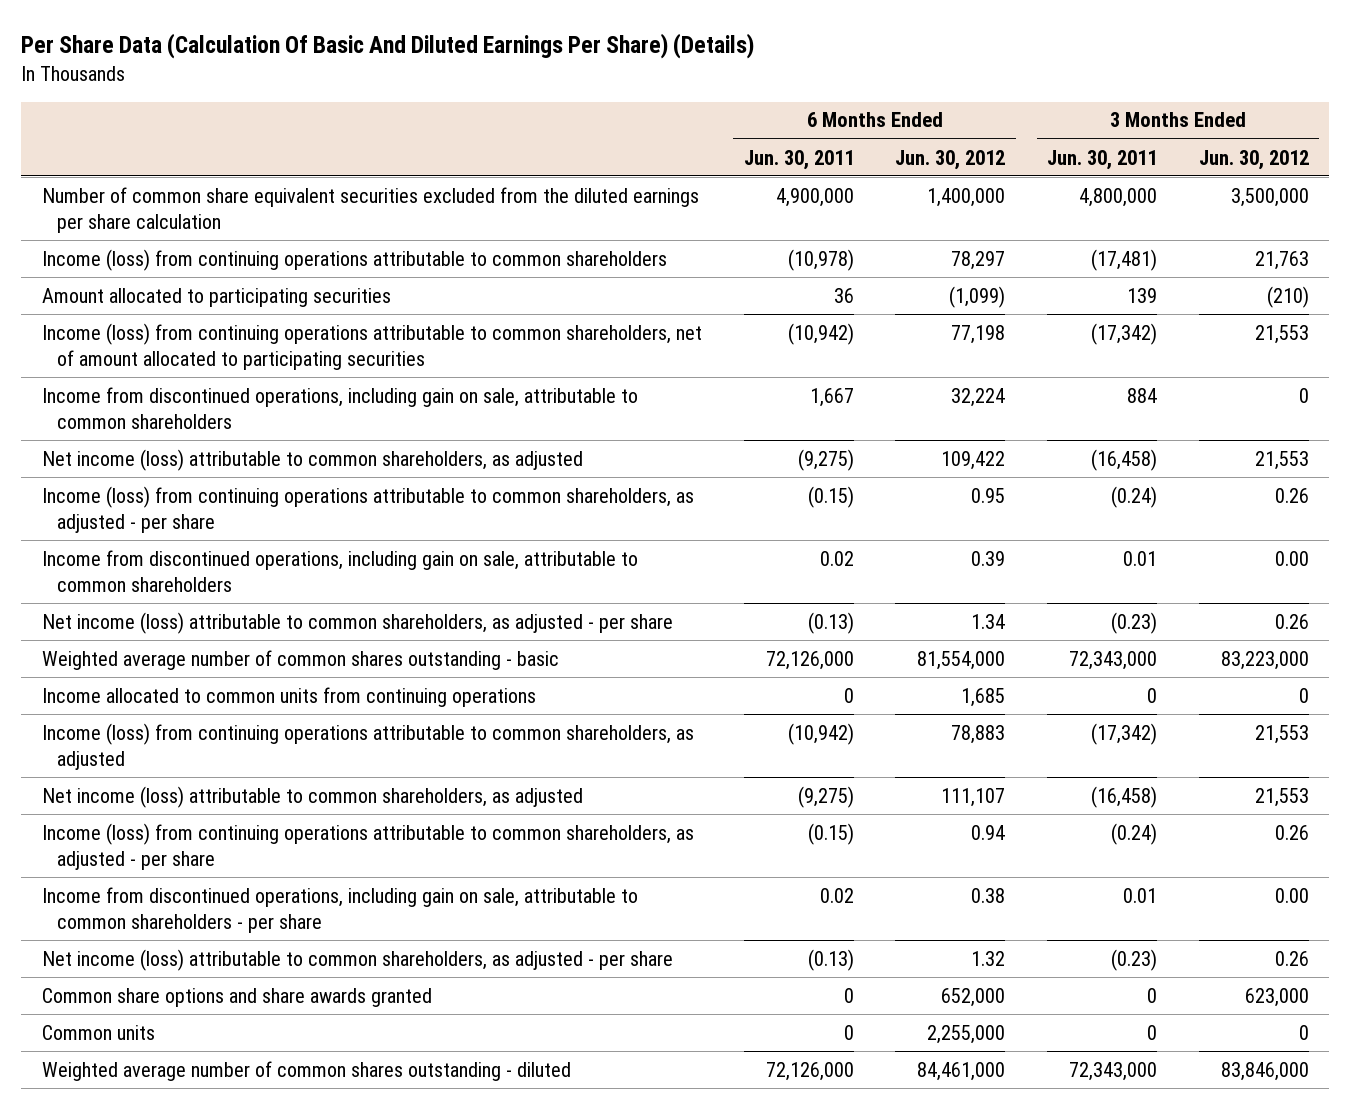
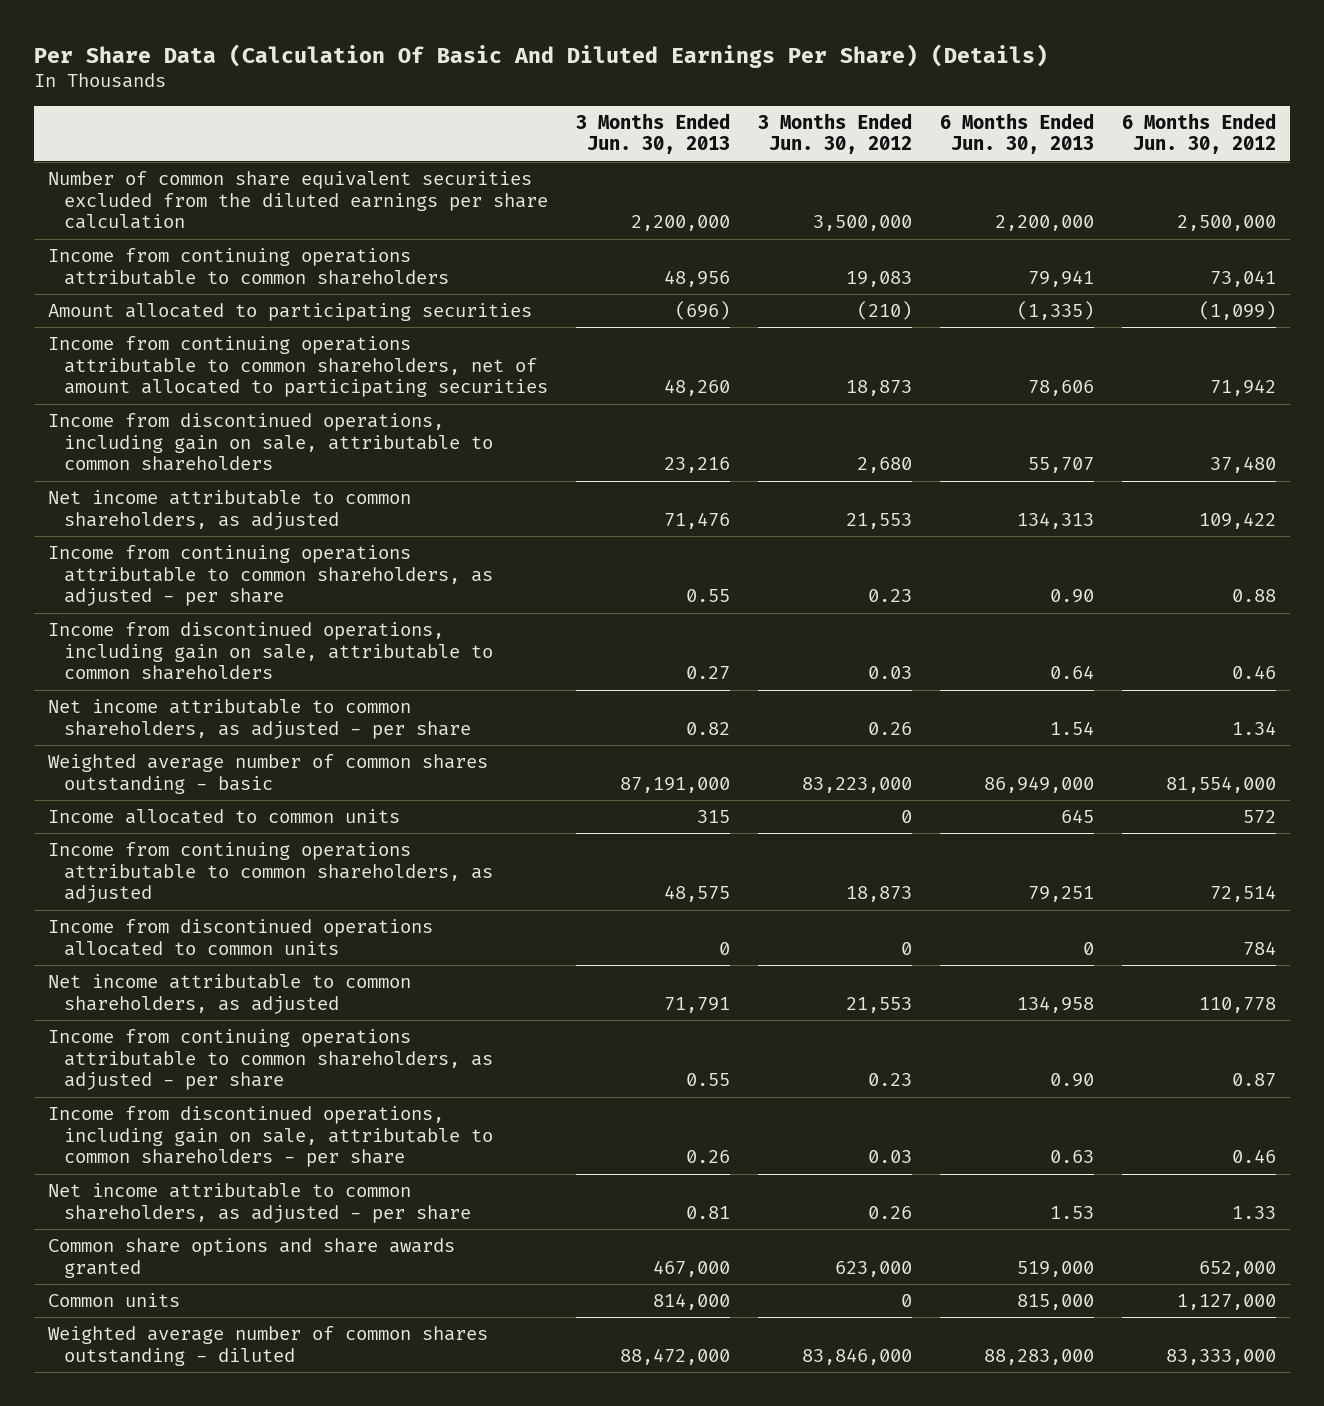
- | 6 Months Ended Jun. 30, 2011 | 6 Months Ended Jun. 30, 2012 | 3 Months Ended Jun. 30, 2011 | 3 Months Ended Jun. 30, 2012
+ | 3 Months Ended Jun. 30, 2013 | 3 Months Ended Jun. 30, 2012 | 6 Months Ended Jun. 30, 2013 | 6 Months Ended Jun. 30, 2012
- Number of common share equivalent securities excluded from the diluted earnings per share calculation | 4,900,000 | 1,400,000 | 4,800,000 | 3,500,000
- Income (loss) from continuing operations attributable to common shareholders | (10,978) | 78,297 | (17,481) | 21,763
+ Number of common share equivalent securities excluded from the diluted earnings per share calculation | 2,200,000 | 3,500,000 | 2,200,000 | 2,500,000
+ Income from continuing operations attributable to common shareholders | 48,956 | 19,083 | 79,941 | 73,041
- Income (loss) from continuing operations attributable to common shareholders, net of amount allocated to participating securities | (10,942) | 77,198 | (17,342) | 21,553
- Income from discontinued operations, including gain on sale, attributable to common shareholders | 1,667 | 32,224 | 884 | 0
- Net income (loss) attributable to common shareholders, as adjusted | (9,275) | 109,422 | (16,458) | 21,553
- Income (loss) from continuing operations attributable to common shareholders, as adjusted - per share | (0.15) | 0.95 | (0.24) | 0.26
- Income from discontinued operations, including gain on sale, attributable to common shareholders | 0.02 | 0.39 | 0.01 | 0.00
- Net income (loss) attributable to common shareholders, as adjusted - per share | (0.13) | 1.34 | (0.23) | 0.26
+ Income from continuing operations attributable to common shareholders, net of amount allocated to participating securities | 48,260 | 18,873 | 78,606 | 71,942
+ Income from discontinued operations, including gain on sale, attributable to common shareholders | 23,216 | 2,680 | 55,707 | 37,480
+ Net income attributable to common shareholders, as adjusted | 71,476 | 21,553 | 134,313 | 109,422
+ Income from continuing operations attributable to common shareholders, as adjusted - per share | 0.55 | 0.23 | 0.90 | 0.88
+ Income from discontinued operations, including gain on sale, attributable to common shareholders | 0.27 | 0.03 | 0.64 | 0.46
+ Net income attributable to common shareholders, as adjusted - per share | 0.82 | 0.26 | 1.54 | 1.34
- Income allocated to common units from continuing operations | 0 | 1,685 | 0 | 0
- Income (loss) from continuing operations attributable to common shareholders, as adjusted | (10,942) | 78,883 | (17,342) | 21,553
- Net income (loss) attributable to common shareholders, as adjusted | (9,275) | 111,107 | (16,458) | 21,553
- Income (loss) from continuing operations attributable to common shareholders, as adjusted - per share | (0.15) | 0.94 | (0.24) | 0.26
- Income from discontinued operations, including gain on sale, attributable to common shareholders - per share | 0.02 | 0.38 | 0.01 | 0.00
- Net income (loss) attributable to common shareholders, as adjusted - per share | (0.13) | 1.32 | (0.23) | 0.26
+ Income allocated to common units | 315 | 0 | 645 | 572
+ Income from continuing operations attributable to common shareholders, as adjusted | 48,575 | 18,873 | 79,251 | 72,514
+ Income from discontinued operations allocated to common units | 0 | 0 | 0 | 784
+ Net income attributable to common shareholders, as adjusted | 71,791 | 21,553 | 134,958 | 110,778
+ Income from continuing operations attributable to common shareholders, as adjusted - per share | 0.55 | 0.23 | 0.90 | 0.87
+ Income from discontinued operations, including gain on sale, attributable to common shareholders - per share | 0.26 | 0.03 | 0.63 | 0.46
+ Net income attributable to common shareholders, as adjusted - per share | 0.81 | 0.26 | 1.53 | 1.33
- Common units | 0 | 2,255,000 | 0 | 0
- Weighted average number of common shares outstanding - diluted | 72,126,000 | 84,461,000 | 72,343,000 | 83,846,000
+ Common units | 814,000 | 0 | 815,000 | 1,127,000
+ Weighted average number of common shares outstanding - diluted | 88,472,000 | 83,846,000 | 88,283,000 | 83,333,000

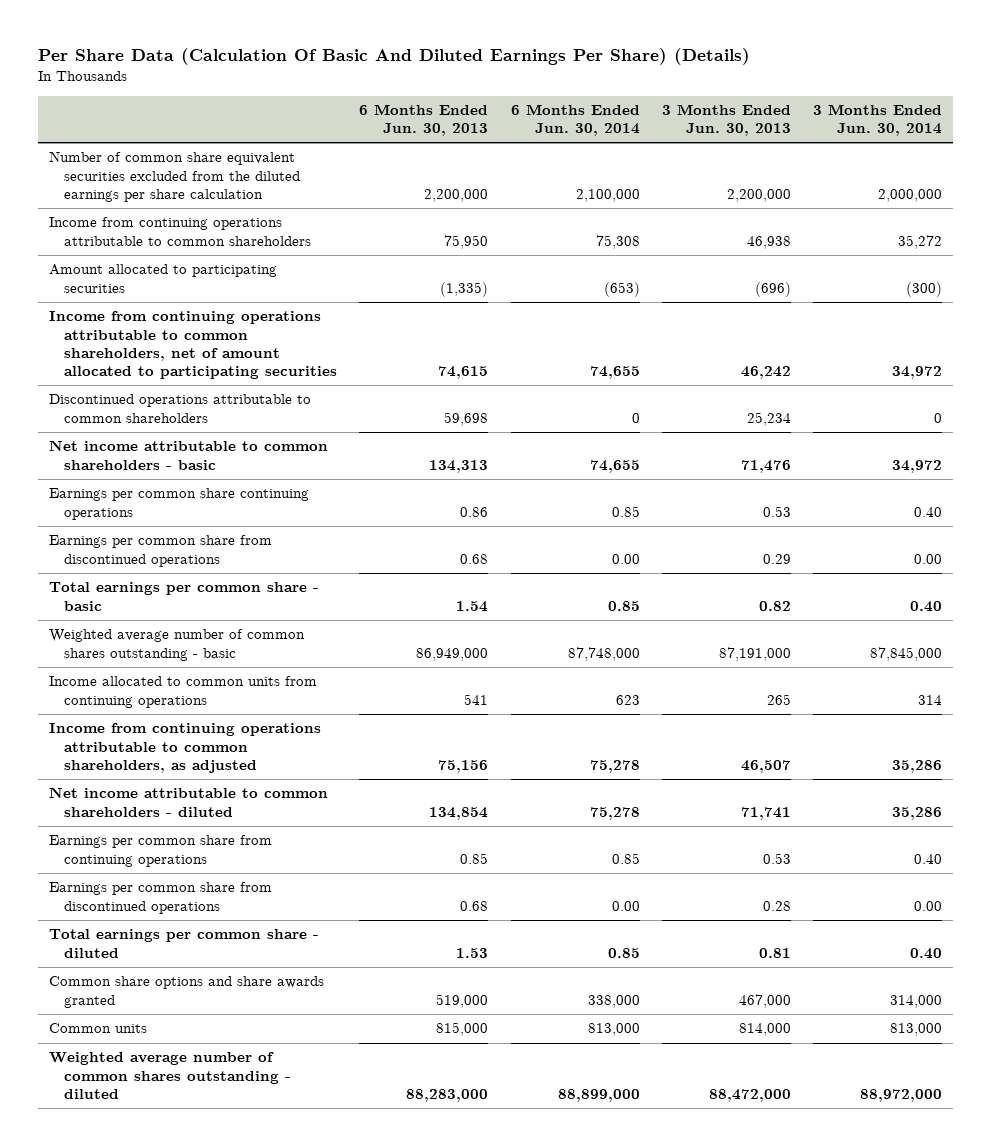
- | 3 Months Ended Jun. 30, 2013 | 3 Months Ended Jun. 30, 2012 | 6 Months Ended Jun. 30, 2013 | 6 Months Ended Jun. 30, 2012
+ | 6 Months Ended Jun. 30, 2013 | 6 Months Ended Jun. 30, 2014 | 3 Months Ended Jun. 30, 2013 | 3 Months Ended Jun. 30, 2014
- Income from continuing operations attributable to common shareholders | 48,956 | 19,083 | 79,941 | 73,041
+ Income from continuing operations attributable to common shareholders | 75,950 | 75,308 | 46,938 | 35,272
- Income from continuing operations attributable to common shareholders, net of amount allocated to participating securities | 48,260 | 18,873 | 78,606 | 71,942
- Income from discontinued operations, including gain on sale, attributable to common shareholders | 23,216 | 2,680 | 55,707 | 37,480
- Net income attributable to common shareholders, as adjusted | 71,476 | 21,553 | 134,313 | 109,422
- Income from continuing operations attributable to common shareholders, as adjusted - per share | 0.55 | 0.23 | 0.90 | 0.88
- Income from discontinued operations, including gain on sale, attributable to common shareholders | 0.27 | 0.03 | 0.64 | 0.46
- Net income attributable to common shareholders, as adjusted - per share | 0.82 | 0.26 | 1.54 | 1.34
+ Income from continuing operations attributable to common shareholders, net of amount allocated to participating securities | 74,615 | 74,655 | 46,242 | 34,972
+ Discontinued operations attributable to common shareholders | 59,698 | 0 | 25,234 | 0
+ Net income attributable to common shareholders - basic | 134,313 | 74,655 | 71,476 | 34,972
+ Earnings per common share continuing operations | 0.86 | 0.85 | 0.53 | 0.40
+ Earnings per common share from discontinued operations | 0.68 | 0.00 | 0.29 | 0.00
+ Total earnings per common share - basic | 1.54 | 0.85 | 0.82 | 0.40
- Income allocated to common units | 315 | 0 | 645 | 572
- Income from continuing operations attributable to common shareholders, as adjusted | 48,575 | 18,873 | 79,251 | 72,514
- Income from discontinued operations allocated to common units | 0 | 0 | 0 | 784
- Net income attributable to common shareholders, as adjusted | 71,791 | 21,553 | 134,958 | 110,778
- Income from continuing operations attributable to common shareholders, as adjusted - per share | 0.55 | 0.23 | 0.90 | 0.87
- Income from discontinued operations, including gain on sale, attributable to common shareholders - per share | 0.26 | 0.03 | 0.63 | 0.46
- Net income attributable to common shareholders, as adjusted - per share | 0.81 | 0.26 | 1.53 | 1.33
+ Income allocated to common units from continuing operations | 541 | 623 | 265 | 314
+ Income from continuing operations attributable to common shareholders, as adjusted | 75,156 | 75,278 | 46,507 | 35,286
+ Net income attributable to common shareholders - diluted | 134,854 | 75,278 | 71,741 | 35,286
+ Earnings per common share from continuing operations | 0.85 | 0.85 | 0.53 | 0.40
+ Earnings per common share from discontinued operations | 0.68 | 0.00 | 0.28 | 0.00
+ Total earnings per common share - diluted | 1.53 | 0.85 | 0.81 | 0.40

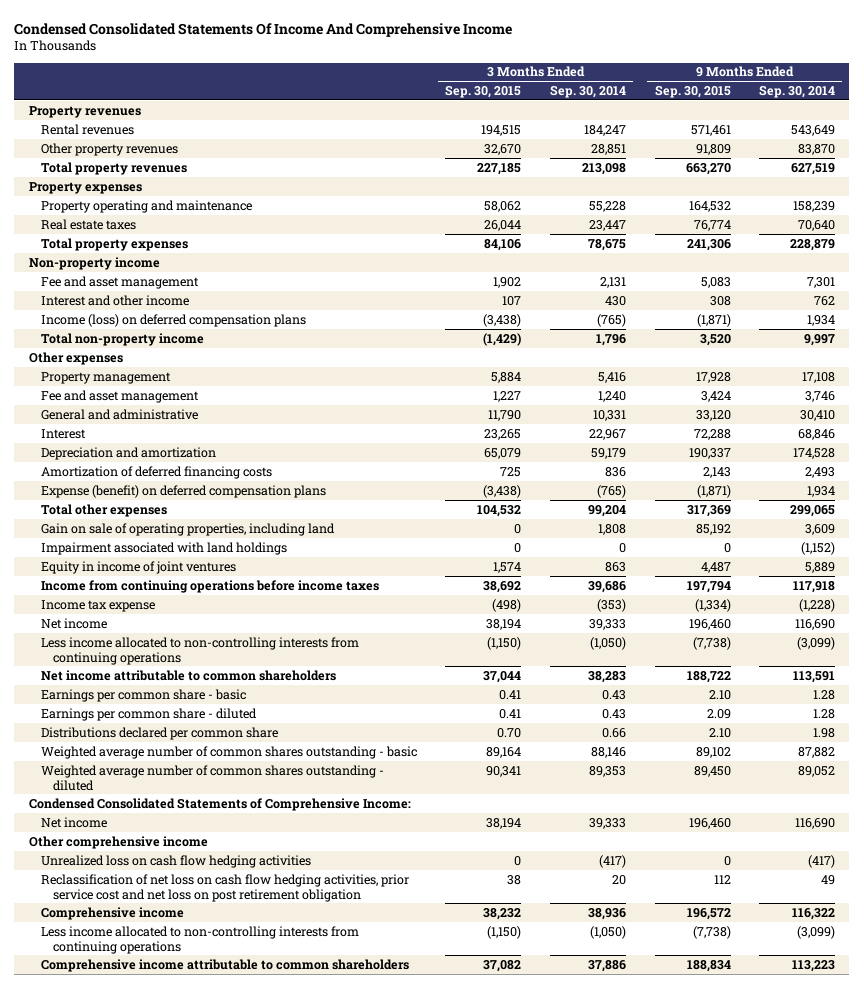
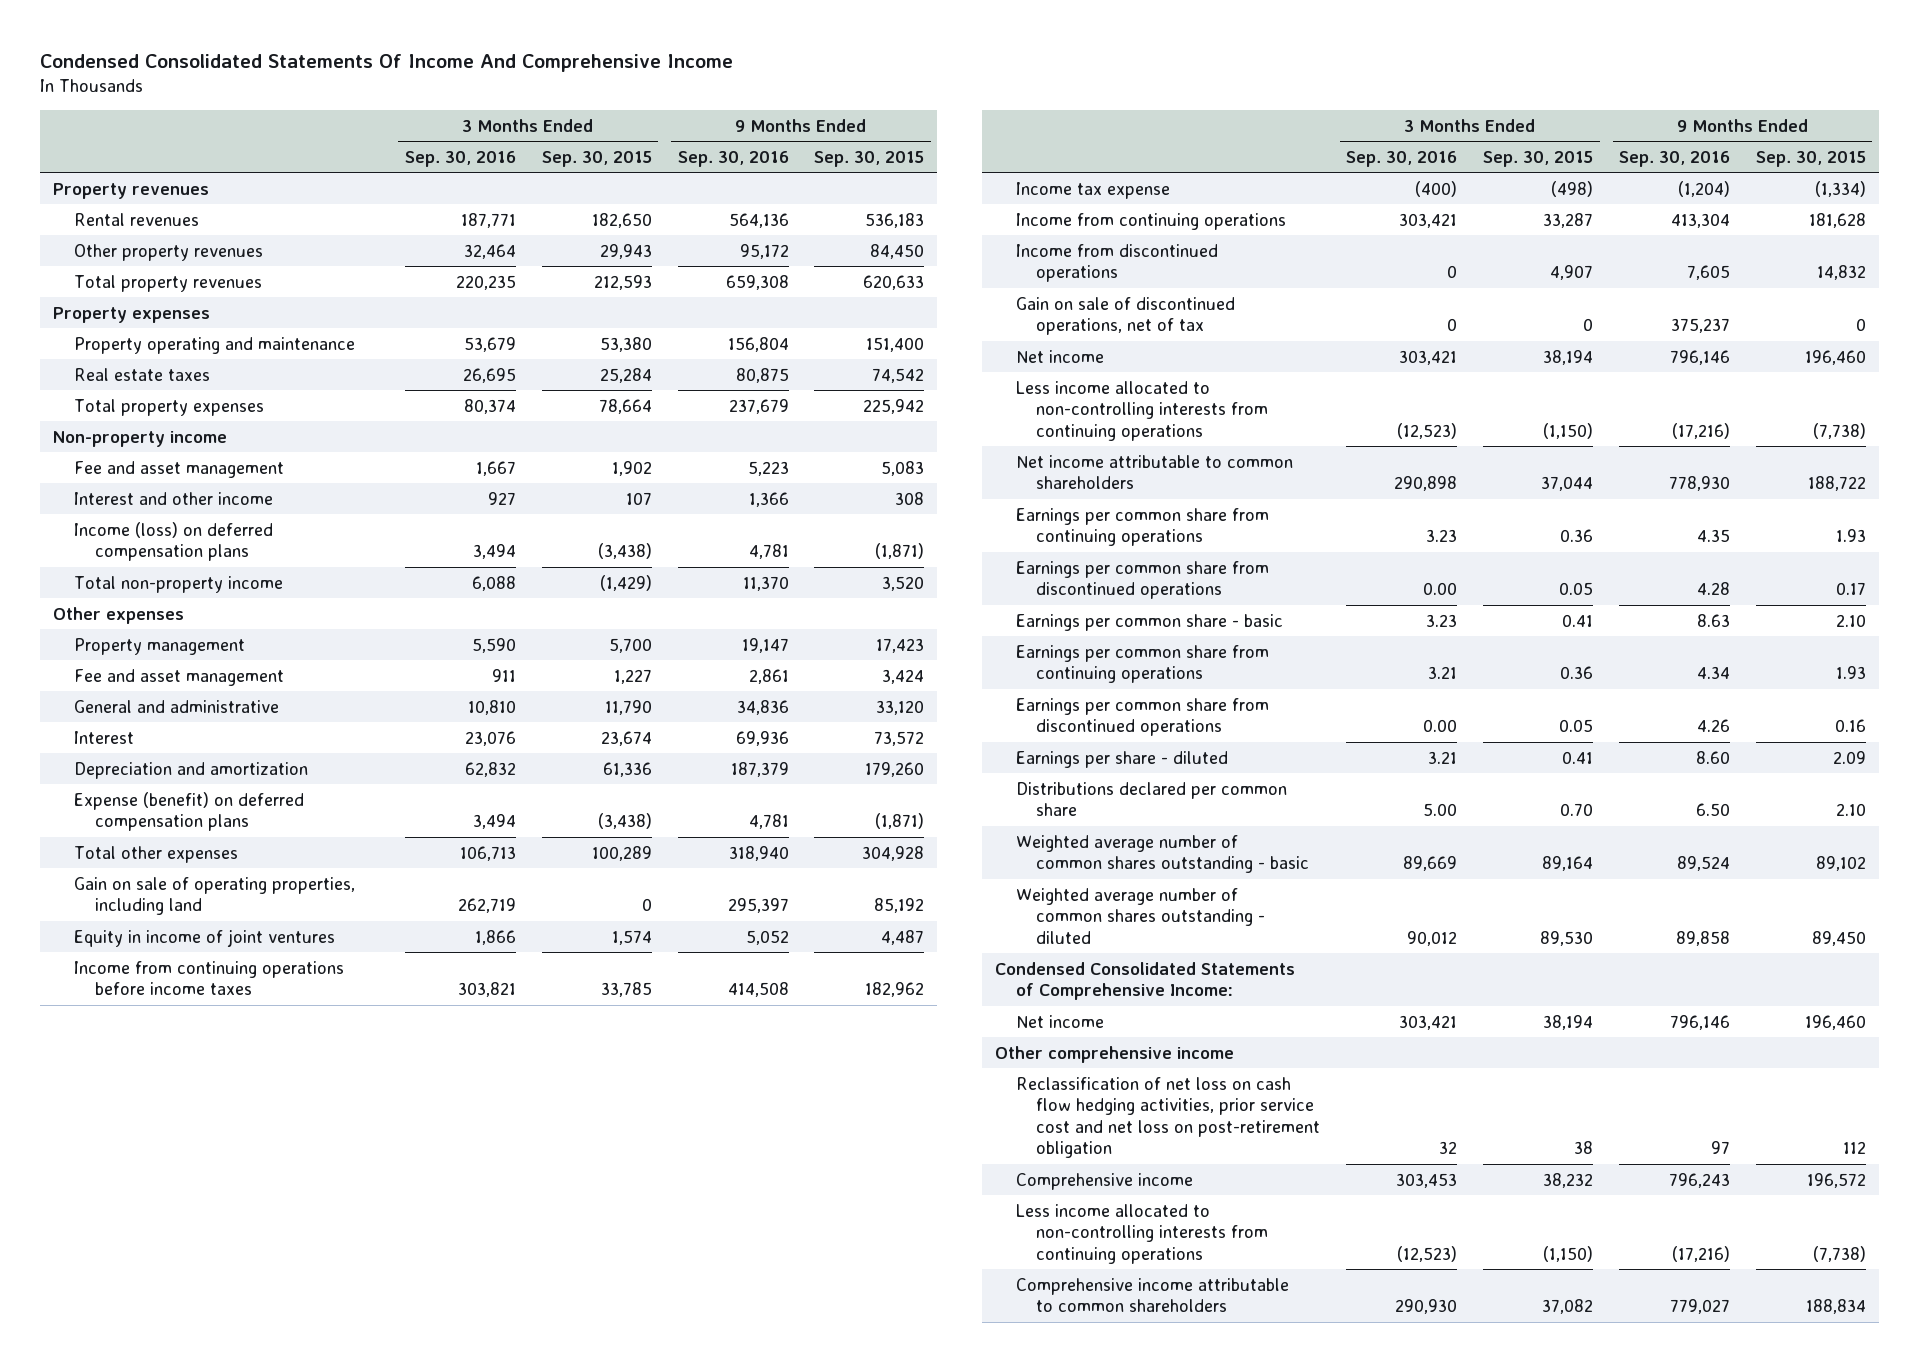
- | 3 Months Ended Sep. 30, 2015 | 3 Months Ended Sep. 30, 2014 | 9 Months Ended Sep. 30, 2015 | 9 Months Ended Sep. 30, 2014
+ | 3 Months Ended Sep. 30, 2016 | 3 Months Ended Sep. 30, 2015 | 9 Months Ended Sep. 30, 2016 | 9 Months Ended Sep. 30, 2015
- Rental revenues | 194,515 | 184,247 | 571,461 | 543,649
- Other property revenues | 32,670 | 28,851 | 91,809 | 83,870
- Total property revenues | 227,185 | 213,098 | 663,270 | 627,519
+ Rental revenues | 187,771 | 182,650 | 564,136 | 536,183
+ Other property revenues | 32,464 | 29,943 | 95,172 | 84,450
+ Total property revenues | 220,235 | 212,593 | 659,308 | 620,633
- Property operating and maintenance | 58,062 | 55,228 | 164,532 | 158,239
- Real estate taxes | 26,044 | 23,447 | 76,774 | 70,640
- Total property expenses | 84,106 | 78,675 | 241,306 | 228,879
+ Property operating and maintenance | 53,679 | 53,380 | 156,804 | 151,400
+ Real estate taxes | 26,695 | 25,284 | 80,875 | 74,542
+ Total property expenses | 80,374 | 78,664 | 237,679 | 225,942
- Property management | 5,884 | 5,416 | 17,928 | 17,108
+ Property management | 5,590 | 5,700 | 19,147 | 17,423
- Interest | 23,265 | 22,967 | 72,288 | 68,846
- Depreciation and amortization | 65,079 | 59,179 | 190,337 | 174,528
- Amortization of deferred financing costs | 725 | 836 | 2,143 | 2,493
+ Interest | 23,076 | 23,674 | 69,936 | 73,572
+ Depreciation and amortization | 62,832 | 61,336 | 187,379 | 179,260
- Total other expenses | 104,532 | 99,204 | 317,369 | 299,065
+ Total other expenses | 106,713 | 100,289 | 318,940 | 304,928
- Impairment associated with land holdings | 0 | 0 | 0 | (1,152)
- Income from continuing operations before income taxes | 38,692 | 39,686 | 197,794 | 117,918
+ Income from continuing operations before income taxes | 303,821 | 33,785 | 414,508 | 182,962
+ Income from continuing operations | 303,421 | 33,287 | 413,304 | 181,628
+ Income from discontinued operations | 0 | 4,907 | 7,605 | 14,832
+ Gain on sale of discontinued operations, net of tax | 0 | 0 | 375,237 | 0
+ Earnings per common share from continuing operations | 3.23 | 0.36 | 4.35 | 1.93
+ Earnings per common share from discontinued operations | 0.00 | 0.05 | 4.28 | 0.17
- Earnings per common share - diluted | 0.41 | 0.43 | 2.09 | 1.28
+ Earnings per common share from continuing operations | 3.21 | 0.36 | 4.34 | 1.93
+ Earnings per common share from discontinued operations | 0.00 | 0.05 | 4.26 | 0.16
+ Earnings per share - diluted | 3.21 | 0.41 | 8.60 | 2.09
- Weighted average number of common shares outstanding - diluted | 90,341 | 89,353 | 89,450 | 89,052
+ Weighted average number of common shares outstanding - diluted | 90,012 | 89,530 | 89,858 | 89,450
- Unrealized loss on cash flow hedging activities | 0 | (417) | 0 | (417)
- Reclassification of net loss on cash flow hedging activities, prior service cost and net loss on post retirement obligation | 38 | 20 | 112 | 49
+ Reclassification of net loss on cash flow hedging activities, prior service cost and net loss on post-retirement obligation | 32 | 38 | 97 | 112

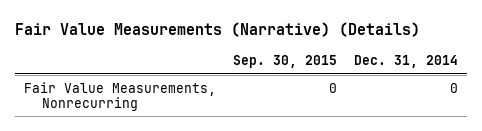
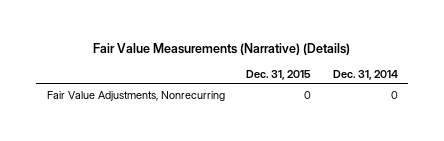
- | Sep. 30, 2015 | Dec. 31, 2014
+ | Dec. 31, 2015 | Dec. 31, 2014
- Fair Value Measurements, Nonrecurring | 0 | 0
+ Fair Value Adjustments, Nonrecurring | 0 | 0

